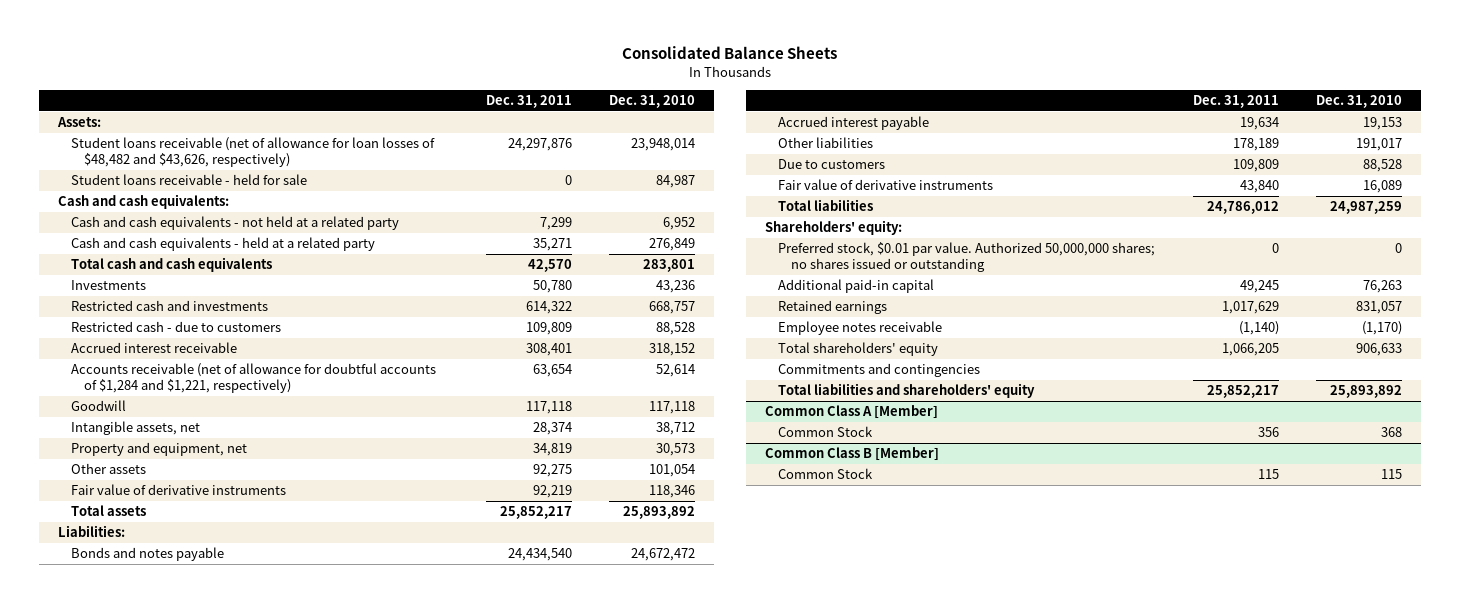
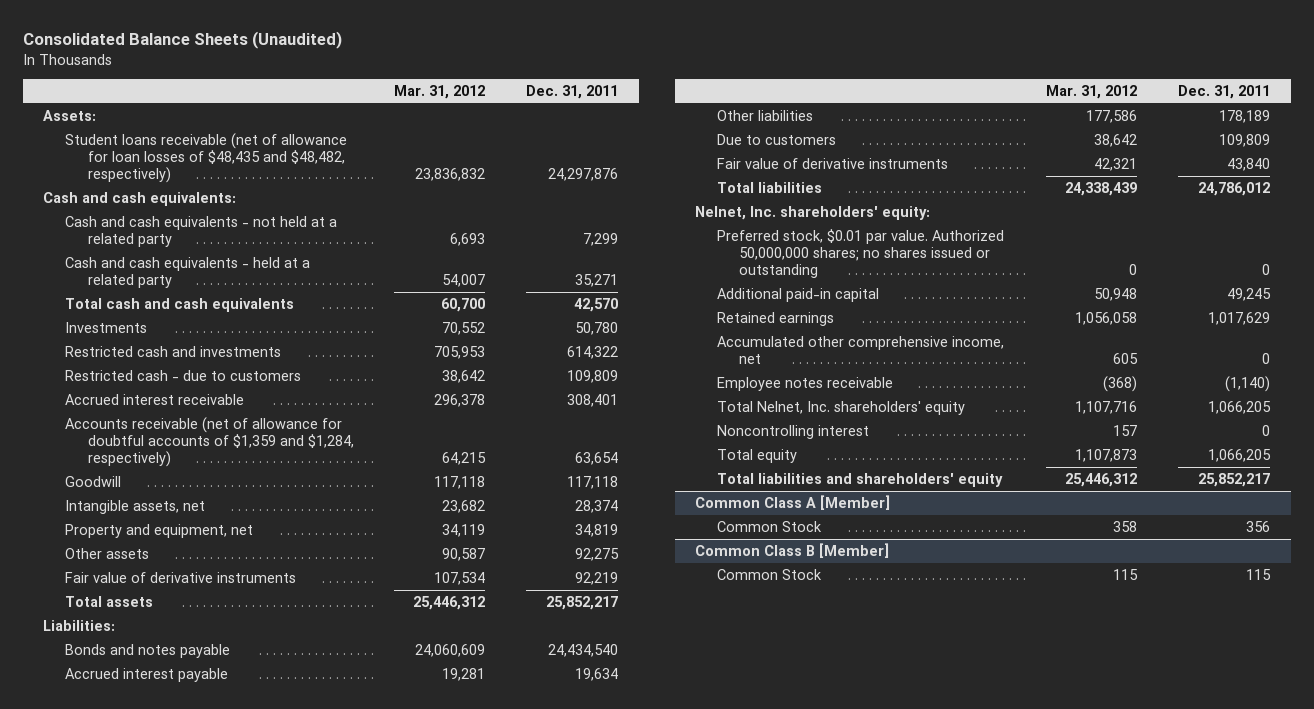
- Consolidated Balance Sheets
+ Consolidated Balance Sheets (Unaudited)
- | Dec. 31, 2011 | Dec. 31, 2010
+ | Mar. 31, 2012 | Dec. 31, 2011
- Student loans receivable (net of allowance for loan losses of $48,482 and $43,626, respectively) | 24,297,876 | 23,948,014
- Student loans receivable - held for sale | 0 | 84,987
+ Student loans receivable (net of allowance for loan losses of $48,435 and $48,482, respectively) | 23,836,832 | 24,297,876
- Accounts receivable (net of allowance for doubtful accounts of $1,284 and $1,221, respectively) | 63,654 | 52,614
+ Accounts receivable (net of allowance for doubtful accounts of $1,359 and $1,284, respectively) | 64,215 | 63,654
- Shareholders' equity:
+ Nelnet, Inc. shareholders' equity:
+ Accumulated other comprehensive income, net | 605 | 0
- Total shareholders' equity | 1,066,205 | 906,633
- Commitments and contingencies
+ Total Nelnet, Inc. shareholders' equity | 1,107,716 | 1,066,205
+ Noncontrolling interest | 157 | 0
+ Total equity | 1,107,873 | 1,066,205

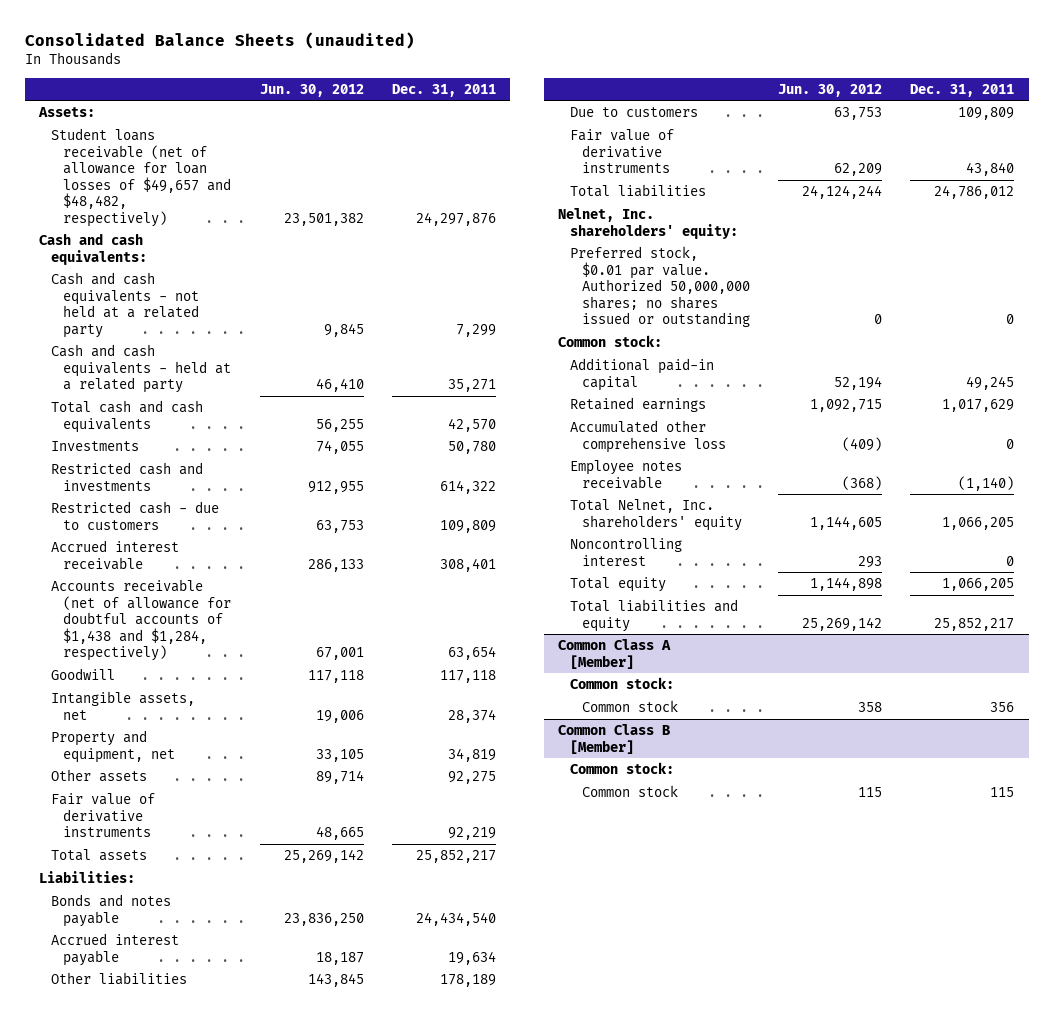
- Consolidated Balance Sheets (Unaudited)
+ Consolidated Balance Sheets (unaudited)
- | Mar. 31, 2012 | Dec. 31, 2011
+ | Jun. 30, 2012 | Dec. 31, 2011
- Student loans receivable (net of allowance for loan losses of $48,435 and $48,482, respectively) | 23,836,832 | 24,297,876
+ Student loans receivable (net of allowance for loan losses of $49,657 and $48,482, respectively) | 23,501,382 | 24,297,876
- Accounts receivable (net of allowance for doubtful accounts of $1,359 and $1,284, respectively) | 64,215 | 63,654
+ Accounts receivable (net of allowance for doubtful accounts of $1,438 and $1,284, respectively) | 67,001 | 63,654
+ Common stock:
- Accumulated other comprehensive income, net | 605 | 0
+ Accumulated other comprehensive loss | (409) | 0
- Total liabilities and shareholders' equity | 25,446,312 | 25,852,217
+ Total liabilities and equity | 25,269,142 | 25,852,217
@ Common Class A [Member]
- Common Stock | 358 | 356
+ Common stock:
+ Common stock | 358 | 356
@ Common Class B [Member]
- Common Stock | 115 | 115
+ Common stock:
+ Common stock | 115 | 115

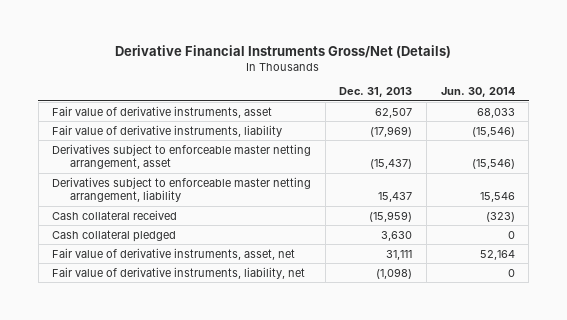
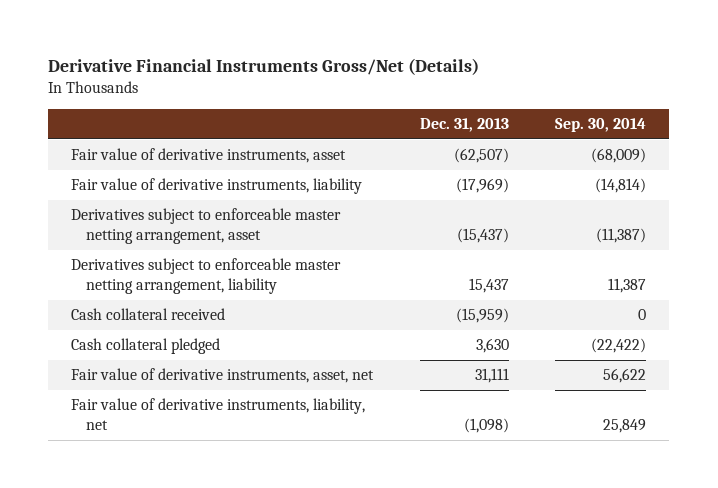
- | Dec. 31, 2013 | Jun. 30, 2014
+ | Dec. 31, 2013 | Sep. 30, 2014
- Fair value of derivative instruments, asset | 62,507 | 68,033
+ Fair value of derivative instruments, asset | (62,507) | (68,009)

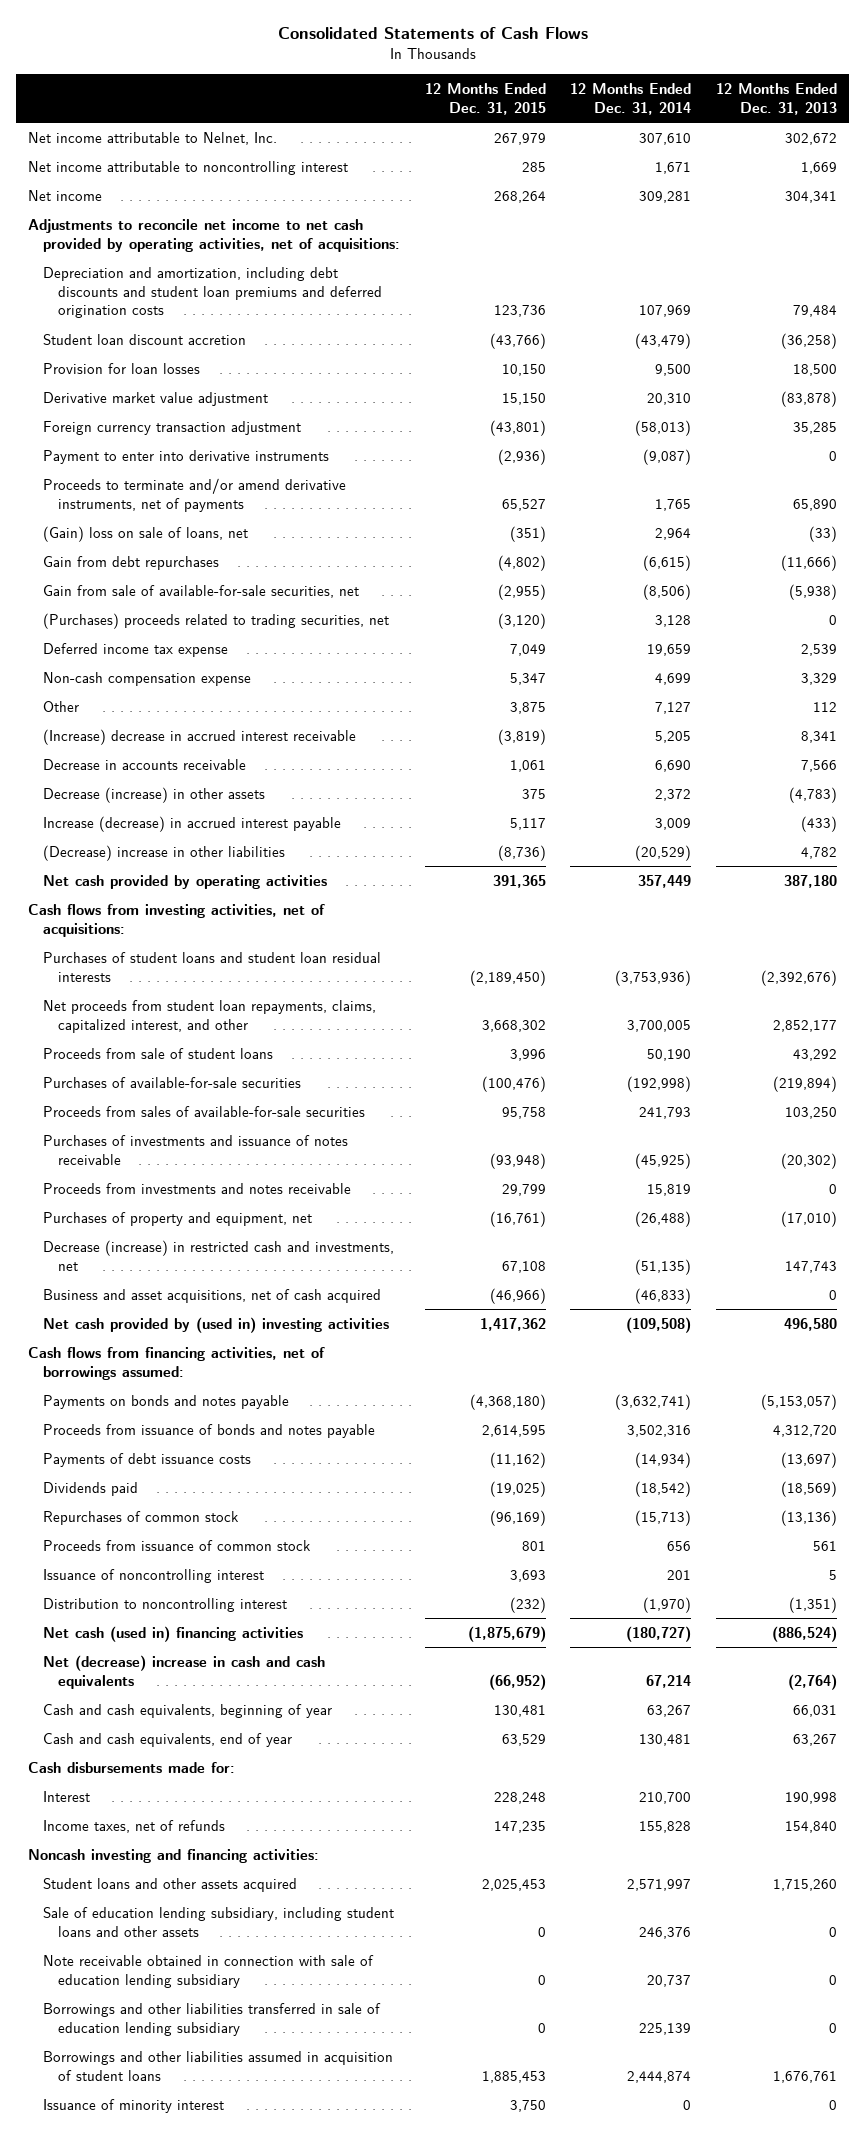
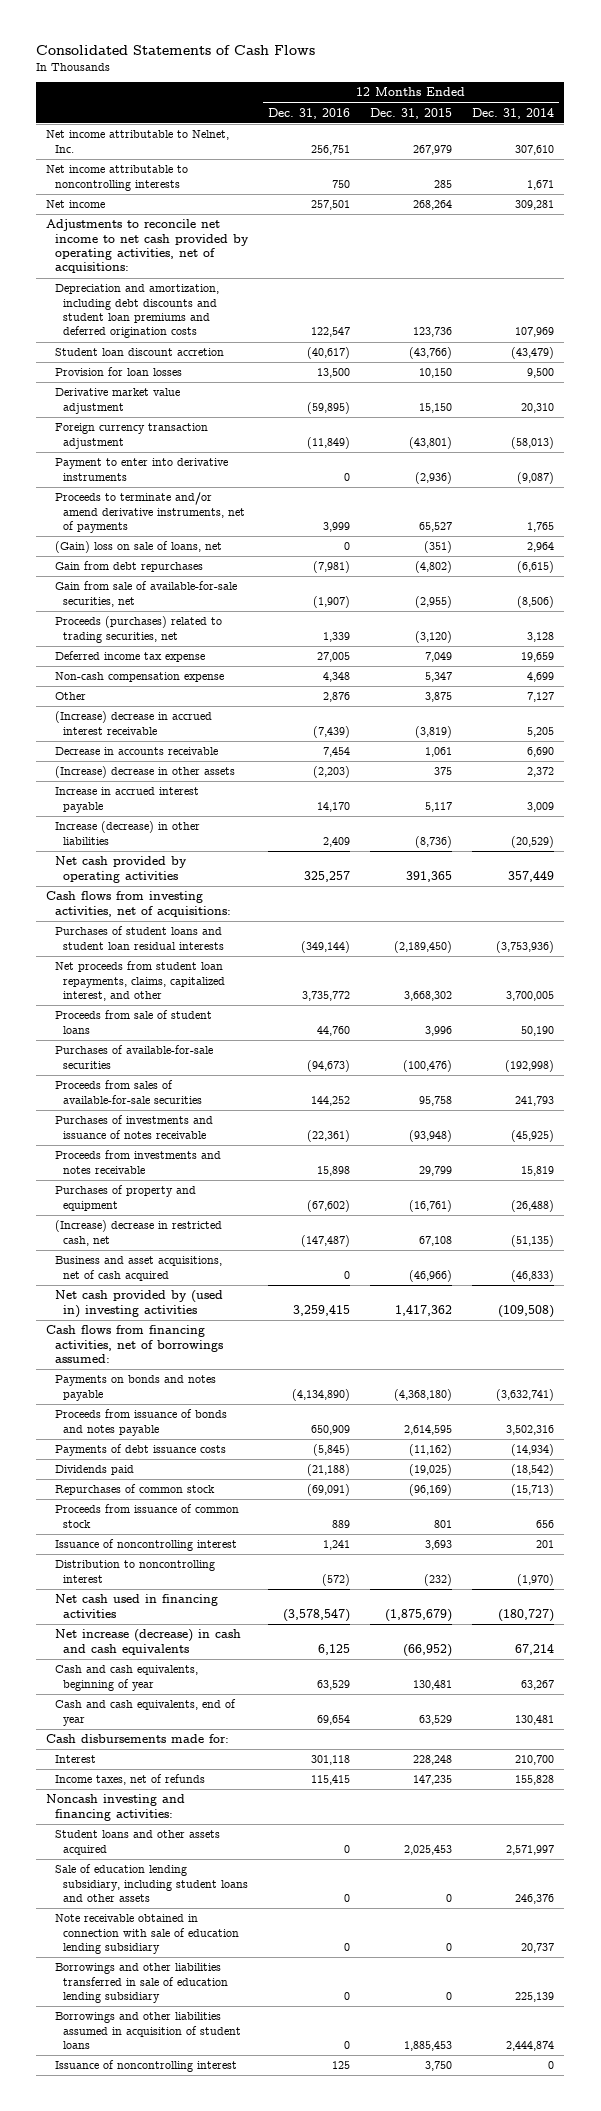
- | 12 Months Ended Dec. 31, 2015 | 12 Months Ended Dec. 31, 2014 | 12 Months Ended Dec. 31, 2013
+ | 12 Months Ended Dec. 31, 2016 | 12 Months Ended Dec. 31, 2015 | 12 Months Ended Dec. 31, 2014
- Net income attributable to noncontrolling interest | 285 | 1,671 | 1,669
+ Net income attributable to noncontrolling interests | 750 | 285 | 1,671
- (Purchases) proceeds related to trading securities, net | (3,120) | 3,128 | 0
+ Proceeds (purchases) related to trading securities, net | 1,339 | (3,120) | 3,128
- Decrease (increase) in other assets | 375 | 2,372 | (4,783)
- Increase (decrease) in accrued interest payable | 5,117 | 3,009 | (433)
- (Decrease) increase in other liabilities | (8,736) | (20,529) | 4,782
+ (Increase) decrease in other assets | (2,203) | 375 | 2,372
+ Increase in accrued interest payable | 14,170 | 5,117 | 3,009
+ Increase (decrease) in other liabilities | 2,409 | (8,736) | (20,529)
- Purchases of property and equipment, net | (16,761) | (26,488) | (17,010)
- Decrease (increase) in restricted cash and investments, net | 67,108 | (51,135) | 147,743
+ Purchases of property and equipment | (67,602) | (16,761) | (26,488)
+ (Increase) decrease in restricted cash, net | (147,487) | 67,108 | (51,135)
- Net cash (used in) financing activities | (1,875,679) | (180,727) | (886,524)
- Net (decrease) increase in cash and cash equivalents | (66,952) | 67,214 | (2,764)
+ Net cash used in financing activities | (3,578,547) | (1,875,679) | (180,727)
+ Net increase (decrease) in cash and cash equivalents | 6,125 | (66,952) | 67,214
- Issuance of minority interest | 3,750 | 0 | 0
+ Issuance of noncontrolling interest | 125 | 3,750 | 0

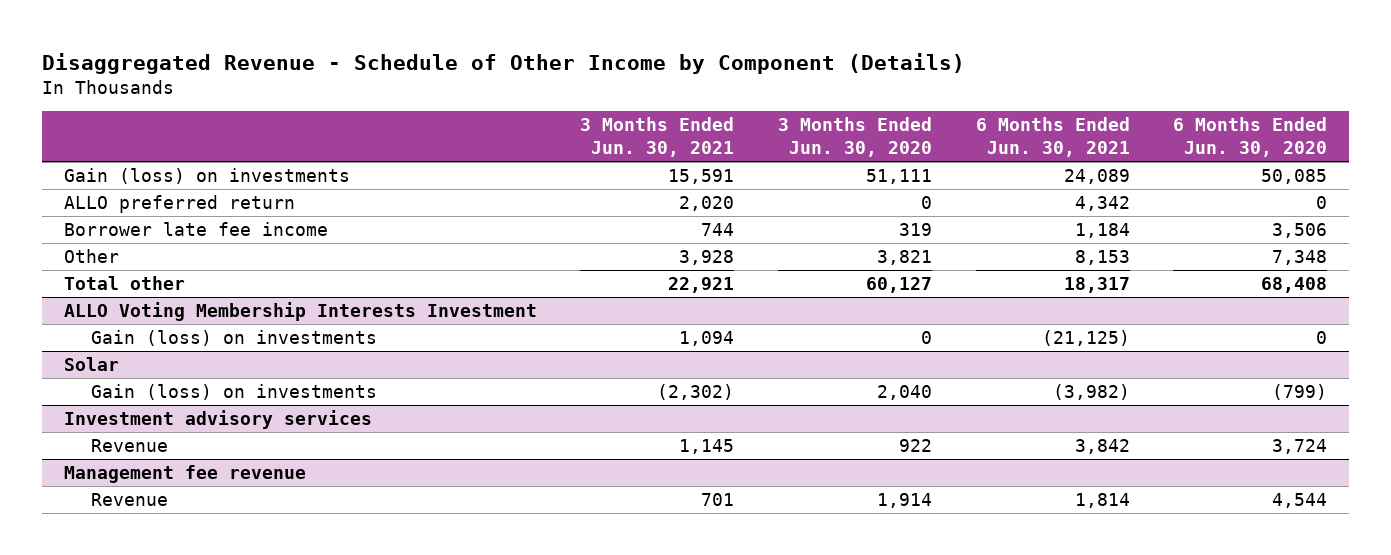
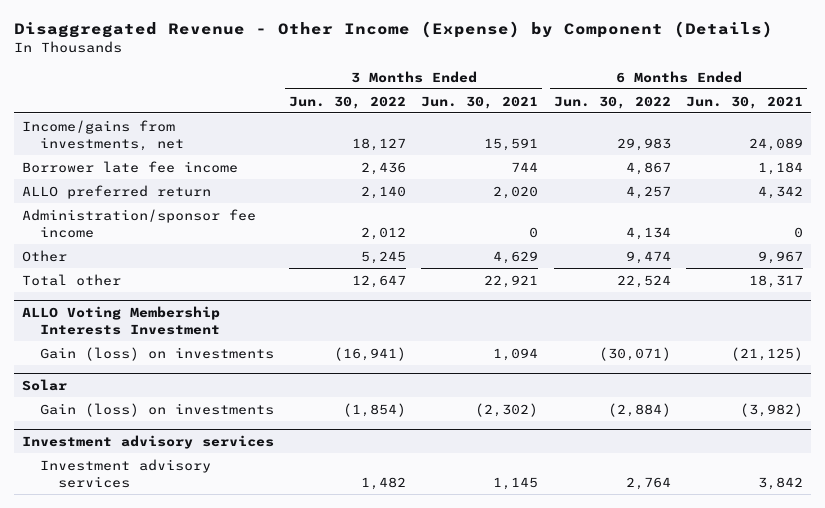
- Disaggregated Revenue - Schedule of Other Income by Component (Details)
+ Disaggregated Revenue - Other Income (Expense) by Component (Details)
- | 3 Months Ended Jun. 30, 2021 | 3 Months Ended Jun. 30, 2020 | 6 Months Ended Jun. 30, 2021 | 6 Months Ended Jun. 30, 2020
+ | 3 Months Ended Jun. 30, 2022 | 3 Months Ended Jun. 30, 2021 | 6 Months Ended Jun. 30, 2022 | 6 Months Ended Jun. 30, 2021
- Gain (loss) on investments | 15,591 | 51,111 | 24,089 | 50,085
+ Income/gains from investments, net | 18,127 | 15,591 | 29,983 | 24,089
- Other | 3,928 | 3,821 | 8,153 | 7,348
moved down: ALLO preferred return | 2,140 | 2,020 | 4,257 | 4,342
+ Administration/sponsor fee income | 2,012 | 0 | 4,134 | 0
+ Other | 5,245 | 4,629 | 9,474 | 9,967
@ Investment advisory services
- Revenue | 1,145 | 922 | 3,842 | 3,724
- Management fee revenue
- Revenue | 701 | 1,914 | 1,814 | 4,544
@ Investment advisory services
+ Investment advisory services | 1,482 | 1,145 | 2,764 | 3,842

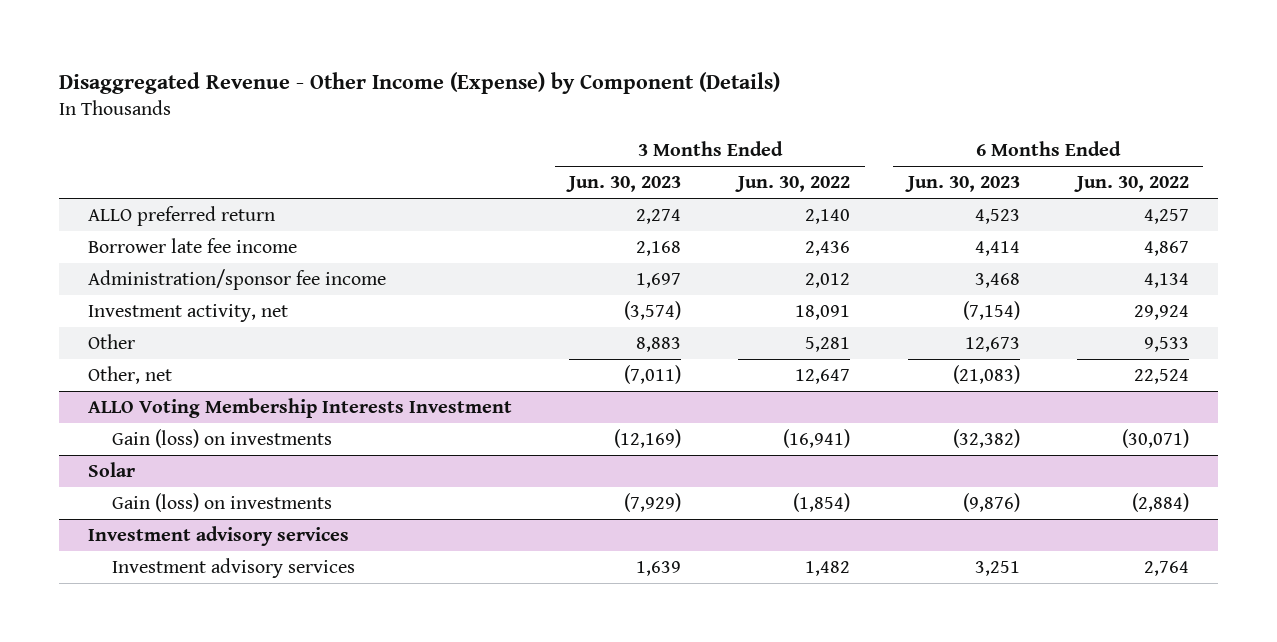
- | 3 Months Ended Jun. 30, 2022 | 3 Months Ended Jun. 30, 2021 | 6 Months Ended Jun. 30, 2022 | 6 Months Ended Jun. 30, 2021
+ | 3 Months Ended Jun. 30, 2023 | 3 Months Ended Jun. 30, 2022 | 6 Months Ended Jun. 30, 2023 | 6 Months Ended Jun. 30, 2022
- Income/gains from investments, net | 18,127 | 15,591 | 29,983 | 24,089
moved down: Borrower late fee income | 2,168 | 2,436 | 4,414 | 4,867
- Other | 5,245 | 4,629 | 9,474 | 9,967
- Total other | 12,647 | 22,921 | 22,524 | 18,317
+ Investment activity, net | (3,574) | 18,091 | (7,154) | 29,924
+ Other | 8,883 | 5,281 | 12,673 | 9,533
+ Other, net | (7,011) | 12,647 | (21,083) | 22,524

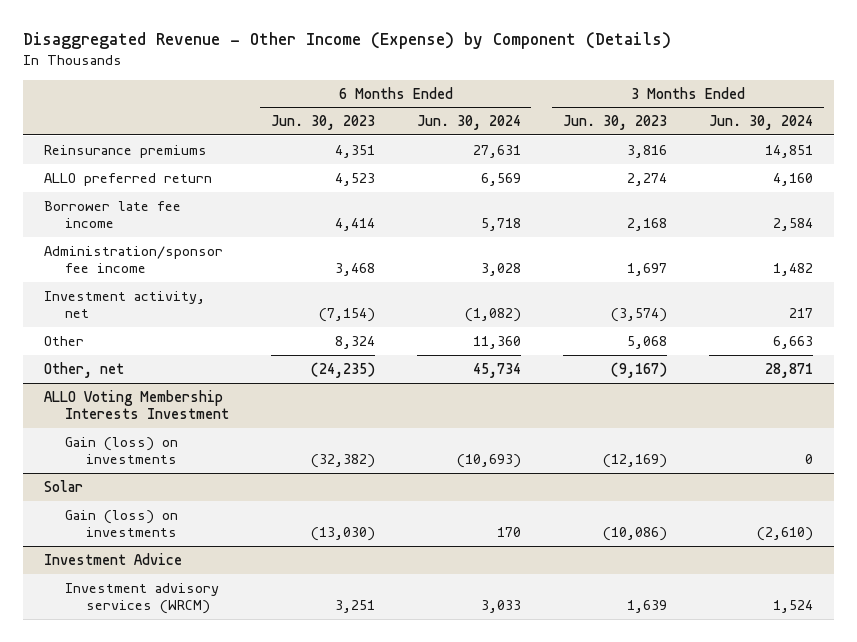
- | 3 Months Ended Jun. 30, 2023 | 3 Months Ended Jun. 30, 2022 | 6 Months Ended Jun. 30, 2023 | 6 Months Ended Jun. 30, 2022
+ | 6 Months Ended Jun. 30, 2023 | 6 Months Ended Jun. 30, 2024 | 3 Months Ended Jun. 30, 2023 | 3 Months Ended Jun. 30, 2024
+ Reinsurance premiums | 4,351 | 27,631 | 3,816 | 14,851
- Other | 8,883 | 5,281 | 12,673 | 9,533
- Other, net | (7,011) | 12,647 | (21,083) | 22,524
+ Other | 8,324 | 11,360 | 5,068 | 6,663
+ Other, net | (24,235) | 45,734 | (9,167) | 28,871
@ Solar
- Gain (loss) on investments | (7,929) | (1,854) | (9,876) | (2,884)
- Investment advisory services
- Investment advisory services | 1,639 | 1,482 | 3,251 | 2,764
@ Solar
+ Gain (loss) on investments | (13,030) | 170 | (10,086) | (2,610)
+ Investment Advice
+ Investment advisory services (WRCM) | 3,251 | 3,033 | 1,639 | 1,524

